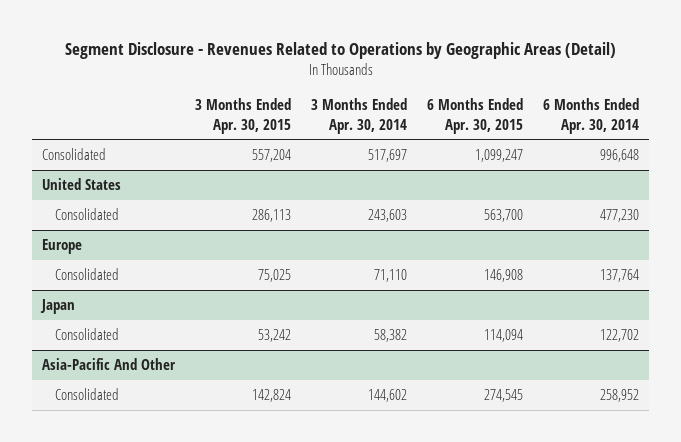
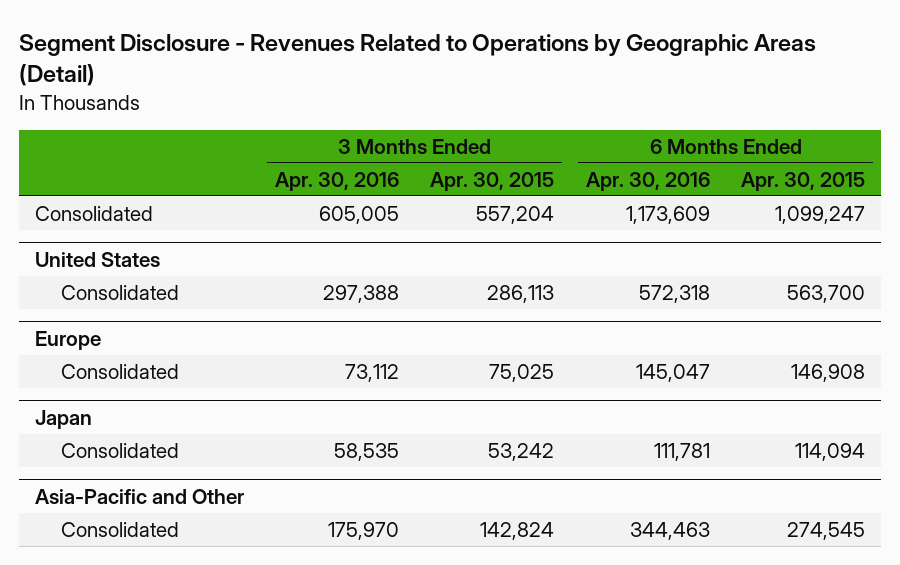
- | 3 Months Ended Apr. 30, 2015 | 3 Months Ended Apr. 30, 2014 | 6 Months Ended Apr. 30, 2015 | 6 Months Ended Apr. 30, 2014
+ | 3 Months Ended Apr. 30, 2016 | 3 Months Ended Apr. 30, 2015 | 6 Months Ended Apr. 30, 2016 | 6 Months Ended Apr. 30, 2015
- Asia-Pacific And Other
+ Asia-Pacific and Other

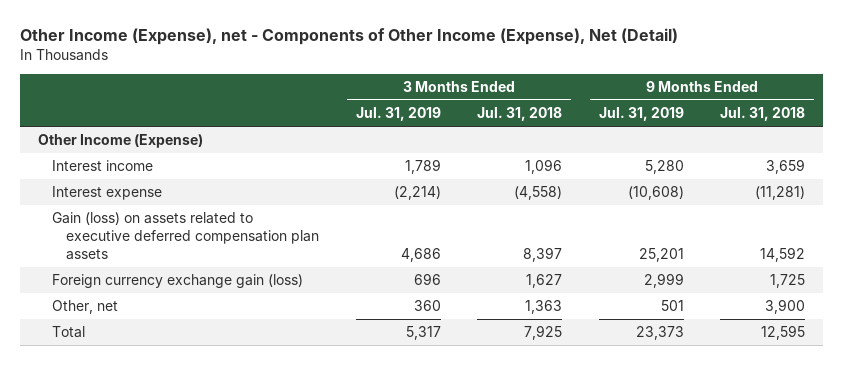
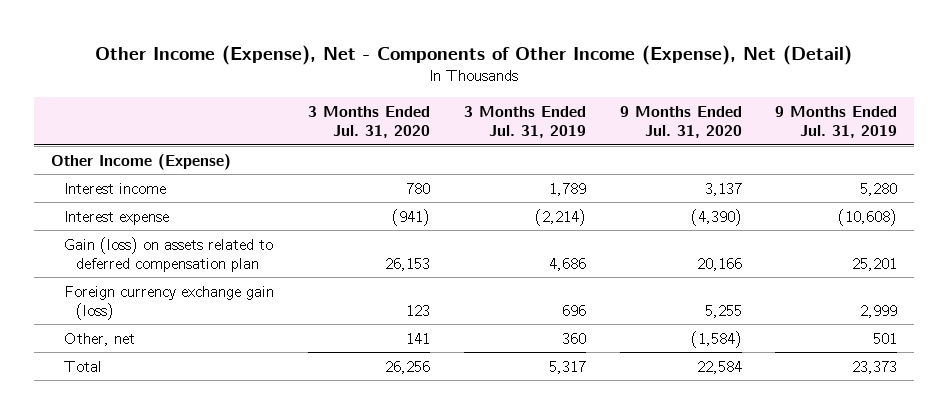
- Other Income (Expense), net - Components of Other Income (Expense), Net (Detail)
+ Other Income (Expense), Net - Components of Other Income (Expense), Net (Detail)
- | 3 Months Ended Jul. 31, 2019 | 3 Months Ended Jul. 31, 2018 | 9 Months Ended Jul. 31, 2019 | 9 Months Ended Jul. 31, 2018
+ | 3 Months Ended Jul. 31, 2020 | 3 Months Ended Jul. 31, 2019 | 9 Months Ended Jul. 31, 2020 | 9 Months Ended Jul. 31, 2019
- Gain (loss) on assets related to executive deferred compensation plan assets | 4,686 | 8,397 | 25,201 | 14,592
+ Gain (loss) on assets related to deferred compensation plan | 26,153 | 4,686 | 20,166 | 25,201

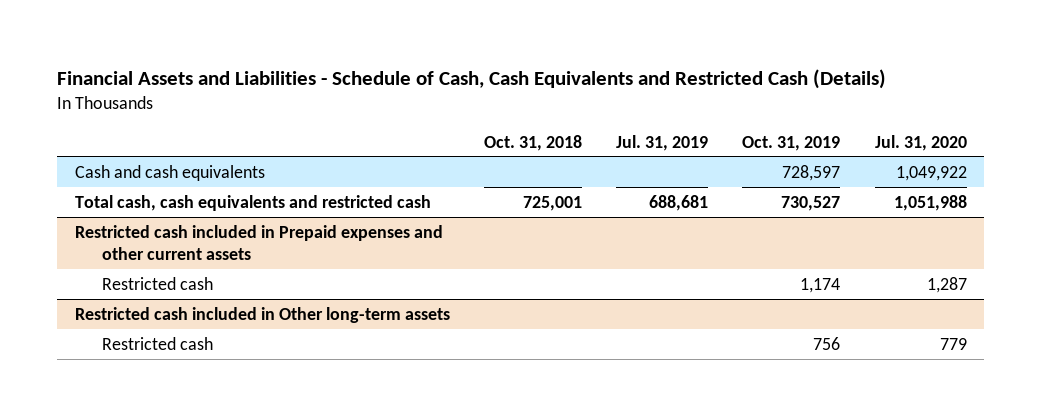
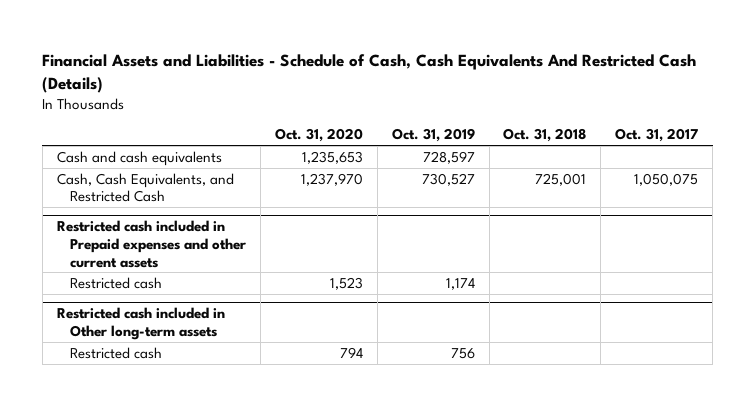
- Financial Assets and Liabilities - Schedule of Cash, Cash Equivalents and Restricted Cash (Details)
+ Financial Assets and Liabilities - Schedule of Cash, Cash Equivalents And Restricted Cash (Details)
- | Oct. 31, 2018 | Jul. 31, 2019 | Oct. 31, 2019 | Jul. 31, 2020
+ | Oct. 31, 2020 | Oct. 31, 2019 | Oct. 31, 2018 | Oct. 31, 2017
- Total cash, cash equivalents and restricted cash | 725,001 | 688,681 | 730,527 | 1,051,988
+ Cash, Cash Equivalents, and Restricted Cash | 1,237,970 | 730,527 | 725,001 | 1,050,075

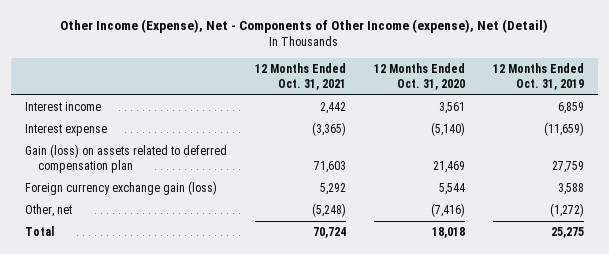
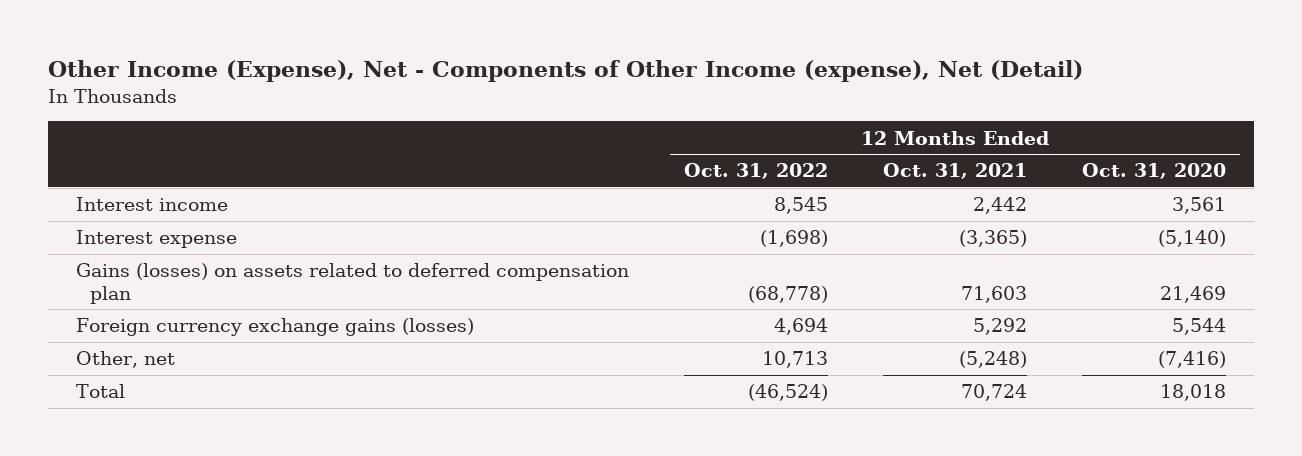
- | 12 Months Ended Oct. 31, 2021 | 12 Months Ended Oct. 31, 2020 | 12 Months Ended Oct. 31, 2019
+ | 12 Months Ended Oct. 31, 2022 | 12 Months Ended Oct. 31, 2021 | 12 Months Ended Oct. 31, 2020
- Gain (loss) on assets related to deferred compensation plan | 71,603 | 21,469 | 27,759
- Foreign currency exchange gain (loss) | 5,292 | 5,544 | 3,588
+ Gains (losses) on assets related to deferred compensation plan | (68,778) | 71,603 | 21,469
+ Foreign currency exchange gains (losses) | 4,694 | 5,292 | 5,544

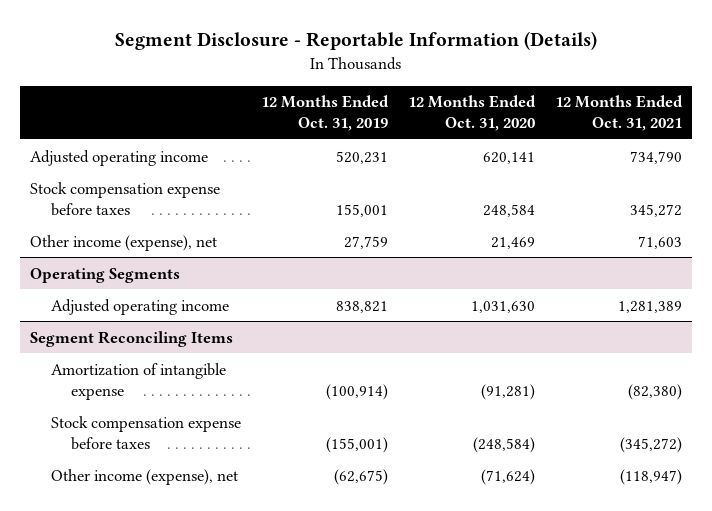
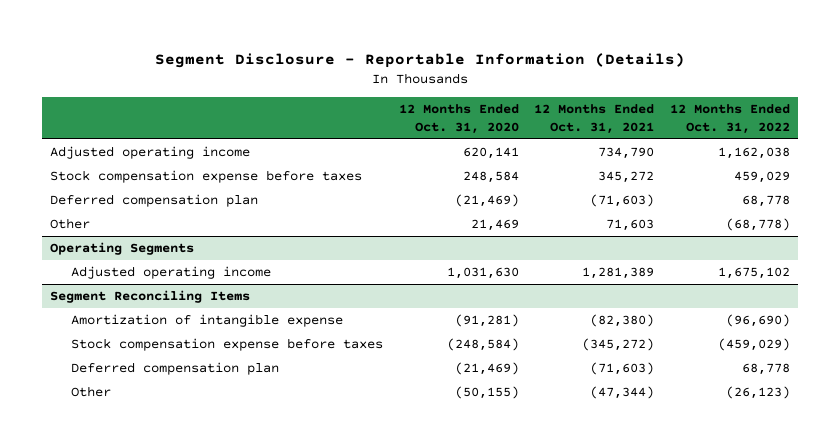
- | 12 Months Ended Oct. 31, 2019 | 12 Months Ended Oct. 31, 2020 | 12 Months Ended Oct. 31, 2021
+ | 12 Months Ended Oct. 31, 2020 | 12 Months Ended Oct. 31, 2021 | 12 Months Ended Oct. 31, 2022
- Other income (expense), net | 27,759 | 21,469 | 71,603
+ Deferred compensation plan | (21,469) | (71,603) | 68,778
+ Other | 21,469 | 71,603 | (68,778)
@ Segment Reconciling Items
- Other income (expense), net | (62,675) | (71,624) | (118,947)
+ Deferred compensation plan | (21,469) | (71,603) | 68,778
+ Other | (50,155) | (47,344) | (26,123)

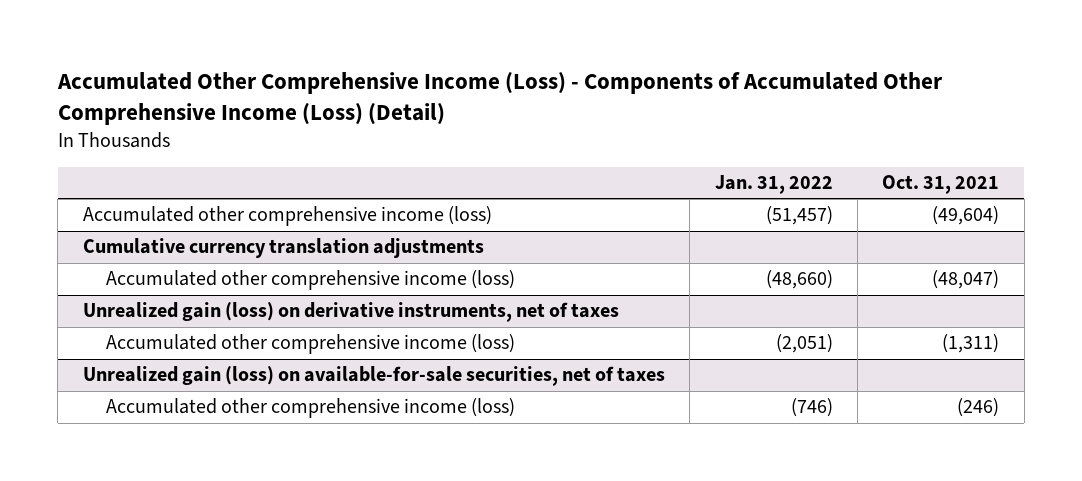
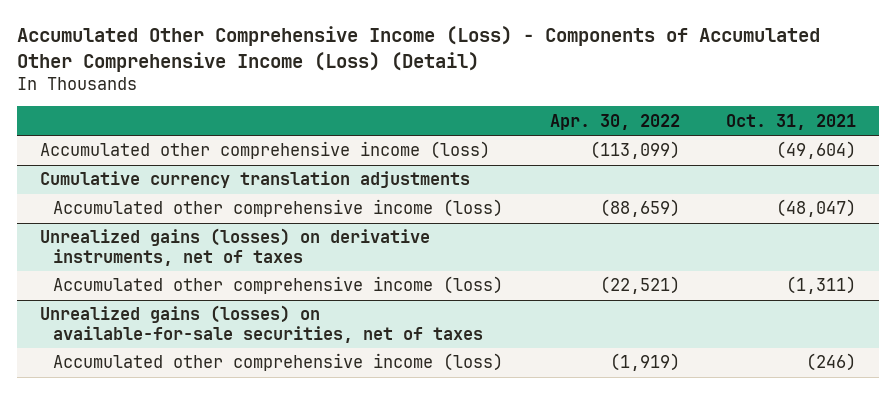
- | Jan. 31, 2022 | Oct. 31, 2021
+ | Apr. 30, 2022 | Oct. 31, 2021
- Unrealized gain (loss) on derivative instruments, net of taxes
+ Unrealized gains (losses) on derivative instruments, net of taxes
- Unrealized gain (loss) on available-for-sale securities, net of taxes
+ Unrealized gains (losses) on available-for-sale securities, net of taxes

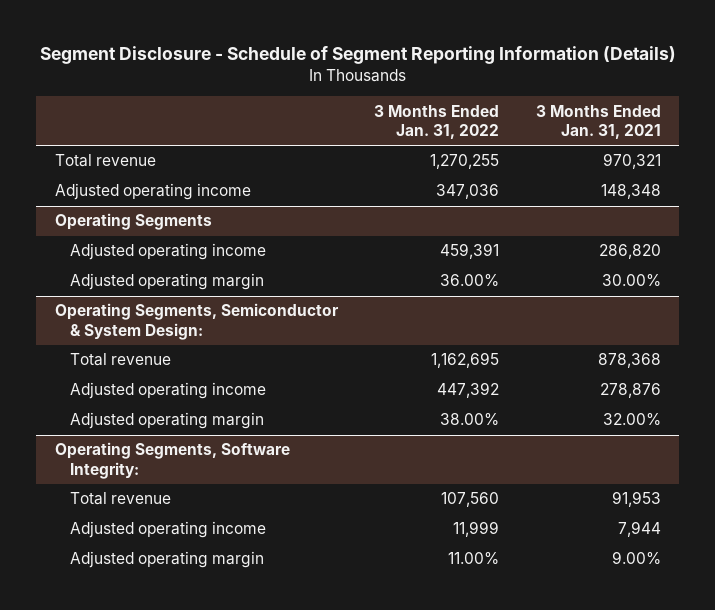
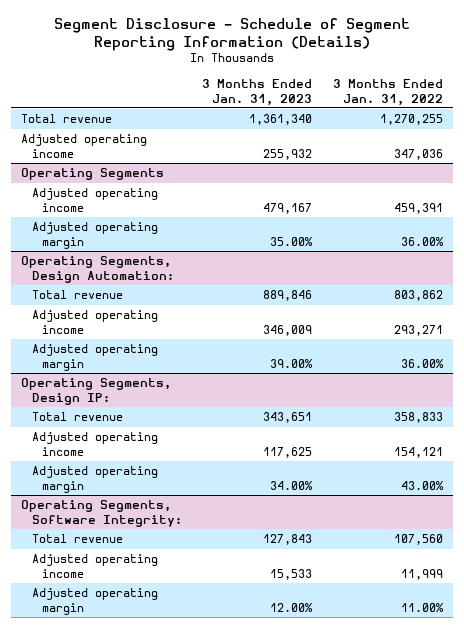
- | 3 Months Ended Jan. 31, 2022 | 3 Months Ended Jan. 31, 2021
+ | 3 Months Ended Jan. 31, 2023 | 3 Months Ended Jan. 31, 2022
- Operating Segments, Semiconductor & System Design:
- Total revenue | 1,162,695 | 878,368
- Adjusted operating income | 447,392 | 278,876
- Adjusted operating margin | 38.00% | 32.00%
+ Operating Segments, Design Automation:
+ Total revenue | 889,846 | 803,862
+ Adjusted operating income | 346,009 | 293,271
+ Adjusted operating margin | 39.00% | 36.00%
+ Operating Segments, Design IP:
+ Total revenue | 343,651 | 358,833
+ Adjusted operating income | 117,625 | 154,121
+ Adjusted operating margin | 34.00% | 43.00%

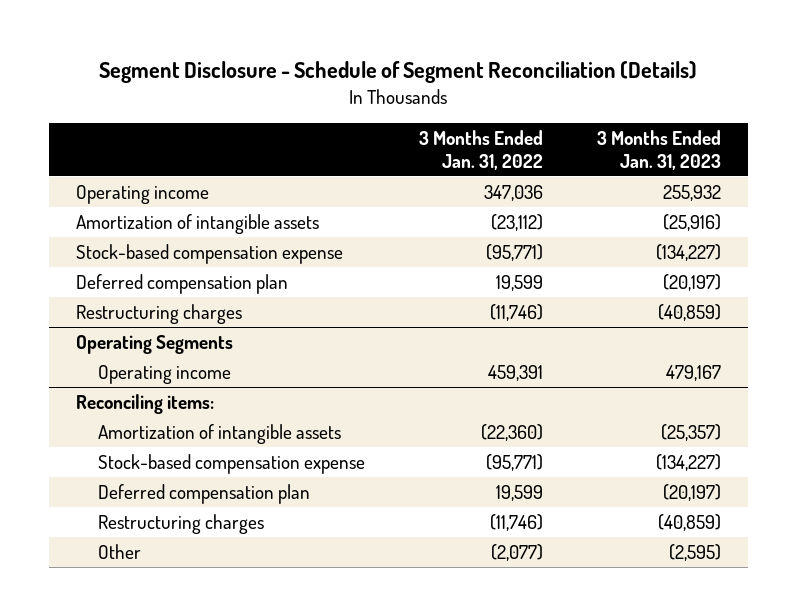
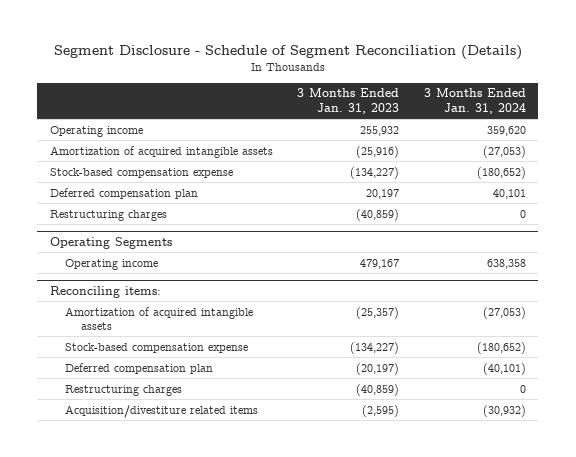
- | 3 Months Ended Jan. 31, 2022 | 3 Months Ended Jan. 31, 2023
+ | 3 Months Ended Jan. 31, 2023 | 3 Months Ended Jan. 31, 2024
- Amortization of intangible assets | (23,112) | (25,916)
+ Amortization of acquired intangible assets | (25,916) | (27,053)
- Deferred compensation plan | 19,599 | (20,197)
+ Deferred compensation plan | 20,197 | 40,101
@ Reconciling items:
- Amortization of intangible assets | (22,360) | (25,357)
+ Amortization of acquired intangible assets | (25,357) | (27,053)
- Other | (2,077) | (2,595)
+ Acquisition/divestiture related items | (2,595) | (30,932)

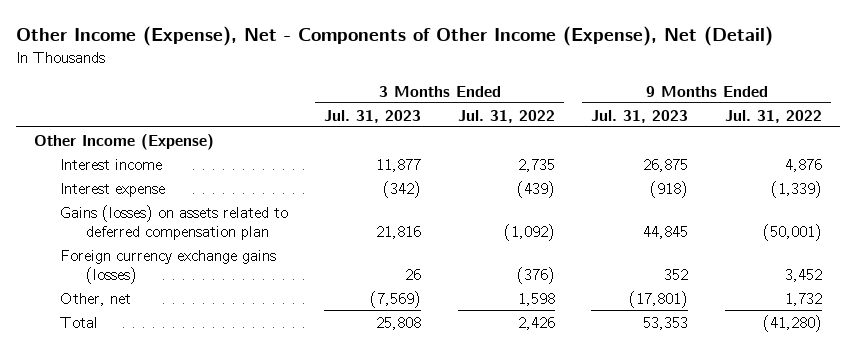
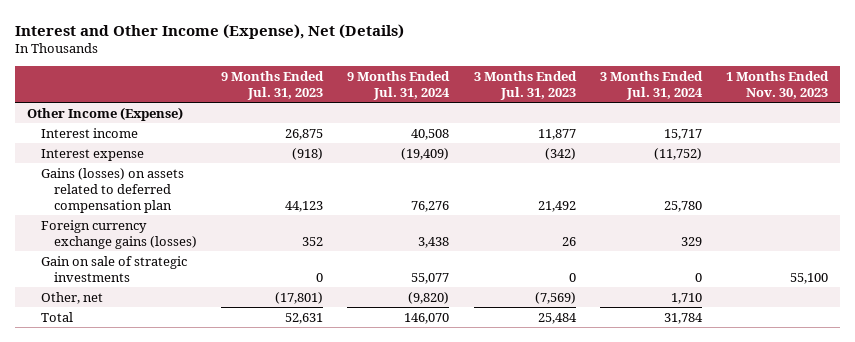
- Other Income (Expense), Net - Components of Other Income (Expense), Net (Detail)
+ Interest and Other Income (Expense), Net (Details)
- | 3 Months Ended Jul. 31, 2023 | 3 Months Ended Jul. 31, 2022 | 9 Months Ended Jul. 31, 2023 | 9 Months Ended Jul. 31, 2022
+ | 9 Months Ended Jul. 31, 2023 | 9 Months Ended Jul. 31, 2024 | 3 Months Ended Jul. 31, 2023 | 3 Months Ended Jul. 31, 2024 | 1 Months Ended Nov. 30, 2023
- Gains (losses) on assets related to deferred compensation plan | 21,816 | (1,092) | 44,845 | (50,001)
+ Gains (losses) on assets related to deferred compensation plan | 44,123 | 76,276 | 21,492 | 25,780 |
+ Gain on sale of strategic investments | 0 | 55,077 | 0 | 0 | 55,100
- Total | 25,808 | 2,426 | 53,353 | (41,280)
+ Total | 52,631 | 146,070 | 25,484 | 31,784 |

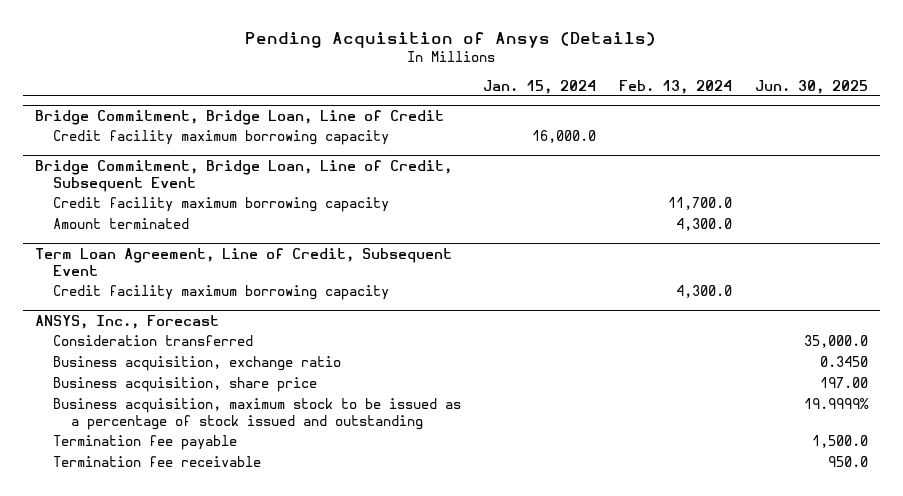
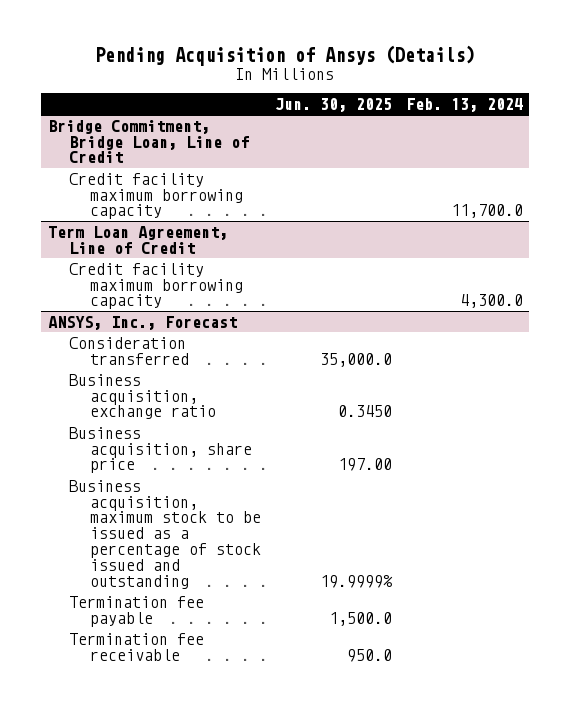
- | Jan. 15, 2024 | Feb. 13, 2024 | Jun. 30, 2025
+ | Jun. 30, 2025 | Feb. 13, 2024
@ Bridge Commitment, Bridge Loan, Line of Credit
- Credit facility maximum borrowing capacity | 16,000.0 | |
- Bridge Commitment, Bridge Loan, Line of Credit, Subsequent Event
- Amount terminated | | 4,300.0 |
- Term Loan Agreement, Line of Credit, Subsequent Event
+ Term Loan Agreement, Line of Credit

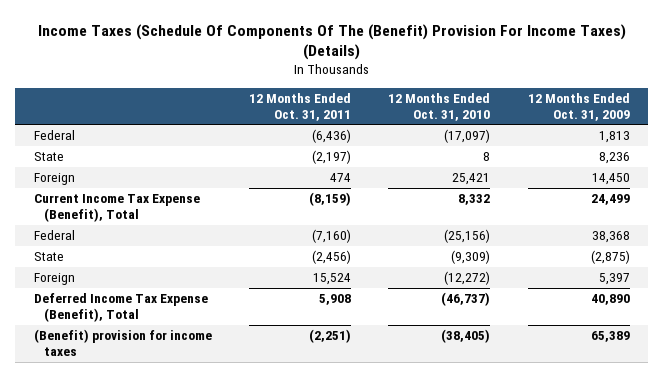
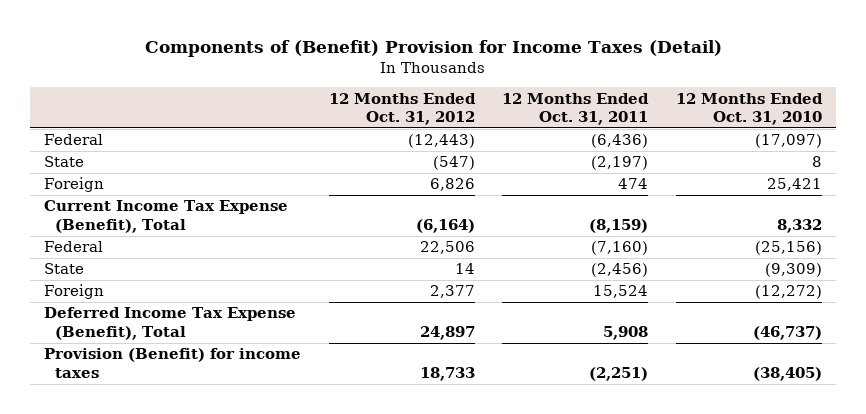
- Income Taxes (Schedule Of Components Of The (Benefit) Provision For Income Taxes) (Details)
+ Components of (Benefit) Provision for Income Taxes (Detail)
- | 12 Months Ended Oct. 31, 2011 | 12 Months Ended Oct. 31, 2010 | 12 Months Ended Oct. 31, 2009
+ | 12 Months Ended Oct. 31, 2012 | 12 Months Ended Oct. 31, 2011 | 12 Months Ended Oct. 31, 2010
- (Benefit) provision for income taxes | (2,251) | (38,405) | 65,389
+ Provision (Benefit) for income taxes | 18,733 | (2,251) | (38,405)

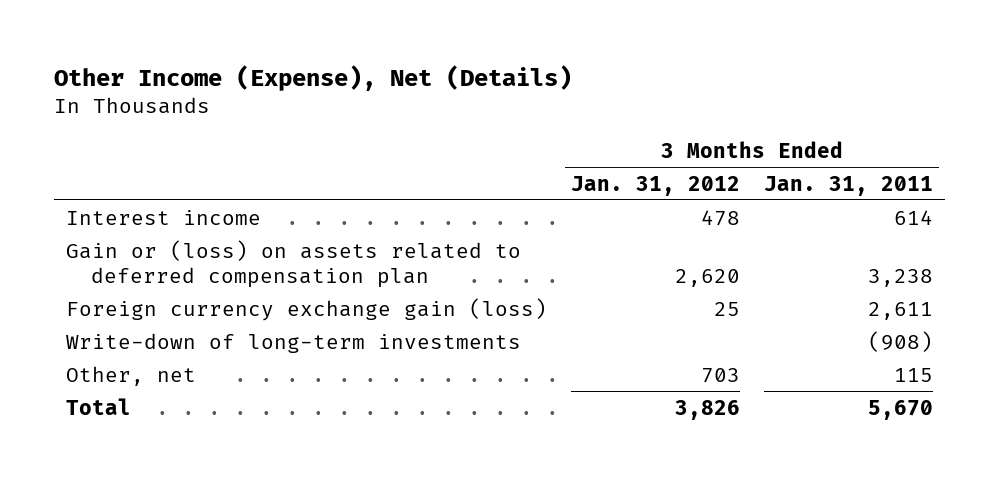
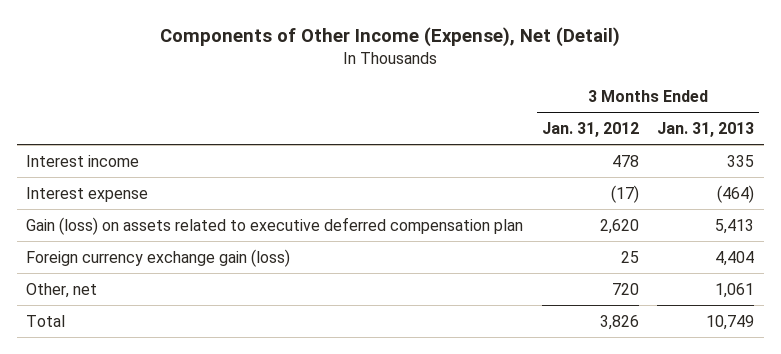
- Other Income (Expense), Net (Details)
+ Components of Other Income (Expense), Net (Detail)
- | 3 Months Ended Jan. 31, 2012 | 3 Months Ended Jan. 31, 2011
+ | 3 Months Ended Jan. 31, 2012 | 3 Months Ended Jan. 31, 2013
- Gain or (loss) on assets related to deferred compensation plan | 2,620 | 3,238
+ Interest expense | (17) | (464)
+ Gain (loss) on assets related to executive deferred compensation plan | 2,620 | 5,413
- Write-down of long-term investments | | (908)
- Other, net | 703 | 115
+ Other, net | 720 | 1,061

